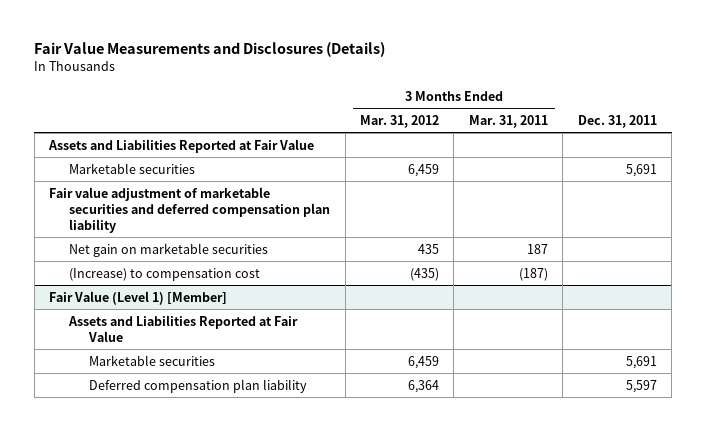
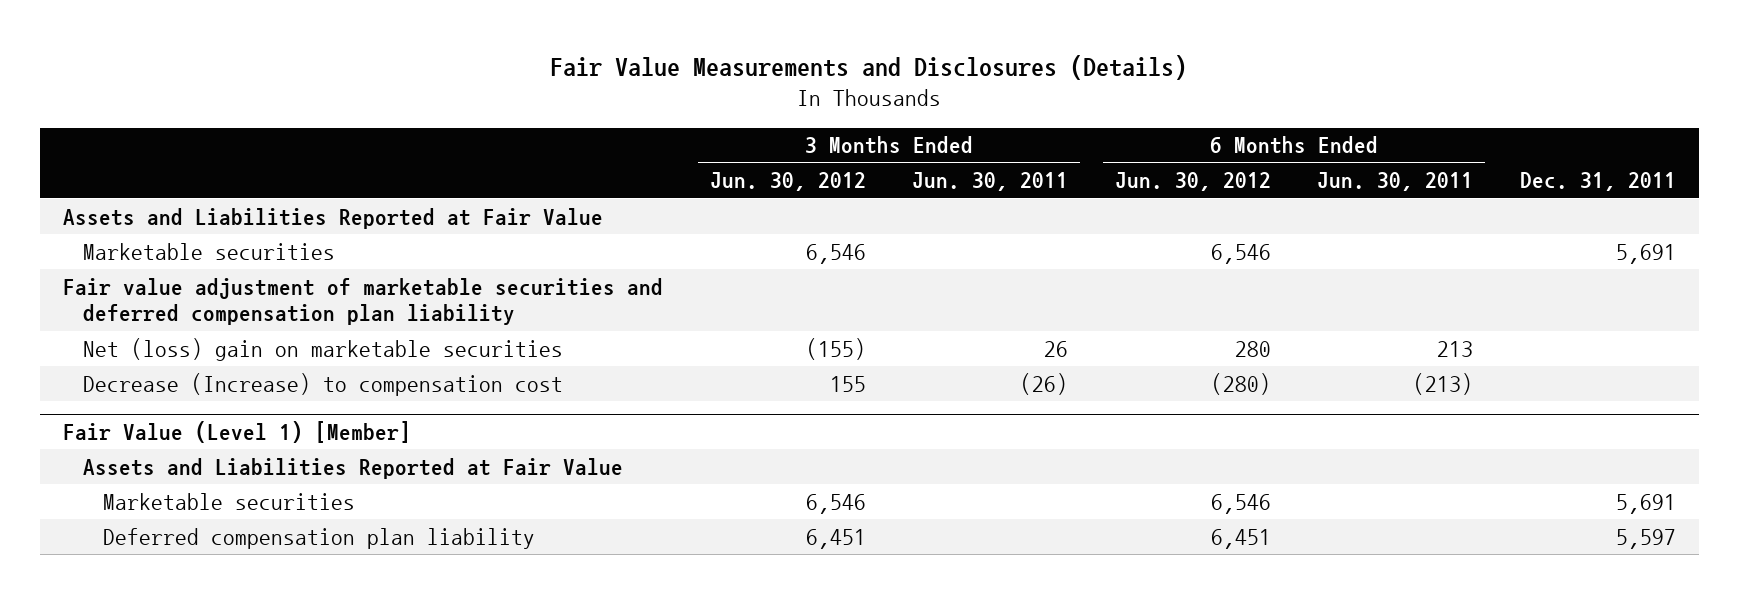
- | 3 Months Ended Mar. 31, 2012 | 3 Months Ended Mar. 31, 2011 | Dec. 31, 2011
+ | 3 Months Ended Jun. 30, 2012 | 3 Months Ended Jun. 30, 2011 | 6 Months Ended Jun. 30, 2012 | 6 Months Ended Jun. 30, 2011 | Dec. 31, 2011
- Net gain on marketable securities | 435 | 187 |
- (Increase) to compensation cost | (435) | (187) |
+ Net (loss) gain on marketable securities | (155) | 26 | 280 | 213 |
+ Decrease (Increase) to compensation cost | 155 | (26) | (280) | (213) |

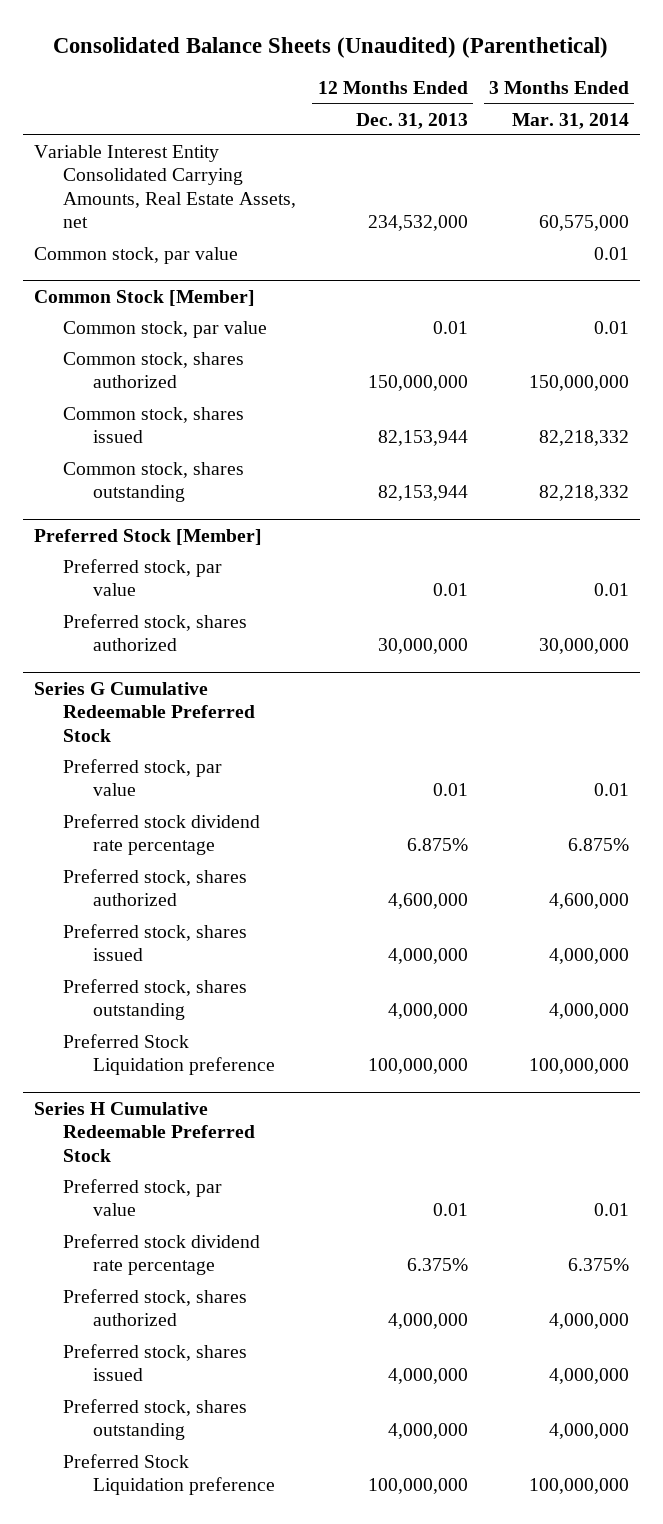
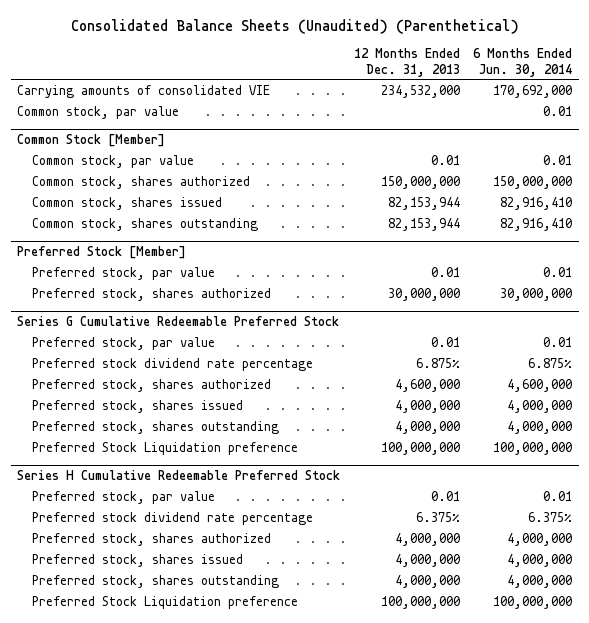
- | 12 Months Ended Dec. 31, 2013 | 3 Months Ended Mar. 31, 2014
+ | 12 Months Ended Dec. 31, 2013 | 6 Months Ended Jun. 30, 2014
- Variable Interest Entity Consolidated Carrying Amounts, Real Estate Assets, net | 234,532,000 | 60,575,000
+ Carrying amounts of consolidated VIE | 234,532,000 | 170,692,000

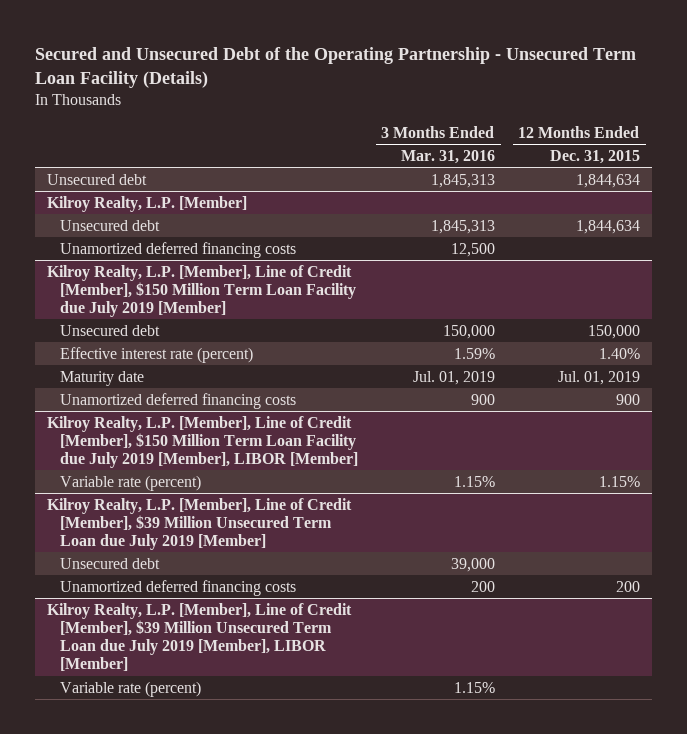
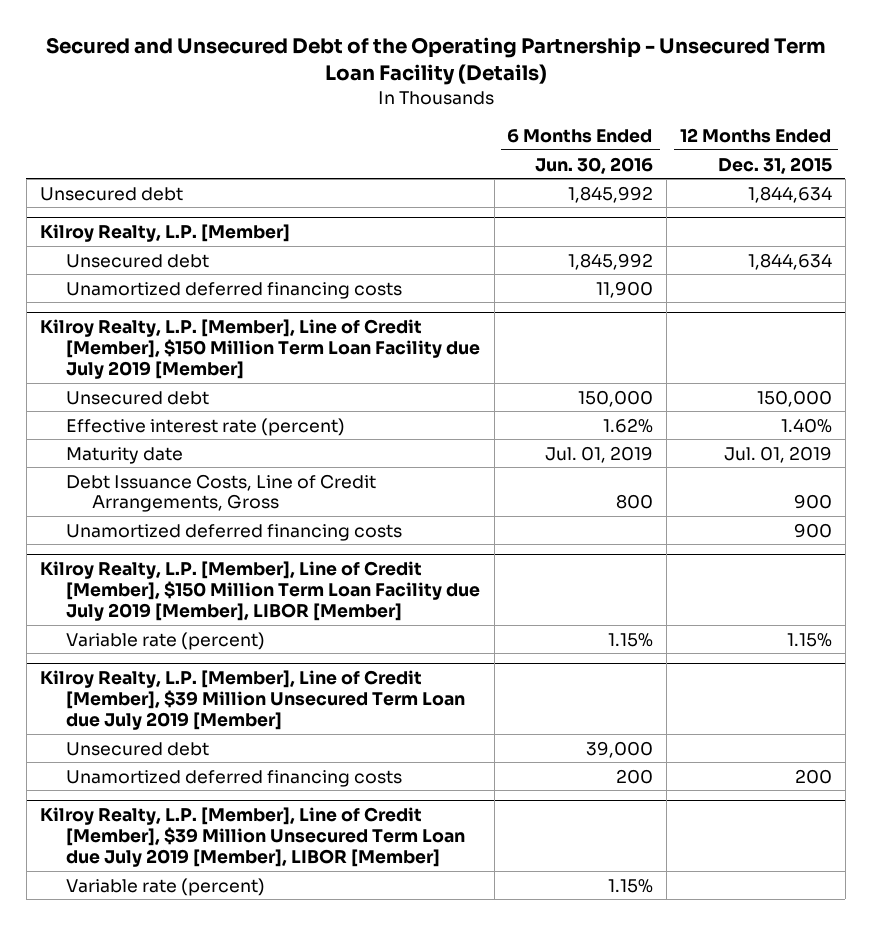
- | 3 Months Ended Mar. 31, 2016 | 12 Months Ended Dec. 31, 2015
+ | 6 Months Ended Jun. 30, 2016 | 12 Months Ended Dec. 31, 2015
@ Kilroy Realty, L.P. [Member], Line of Credit [Member], $150 Million Term Loan Facility due July 2019 [Member]
+ Debt Issuance Costs, Line of Credit Arrangements, Gross | 800 | 900

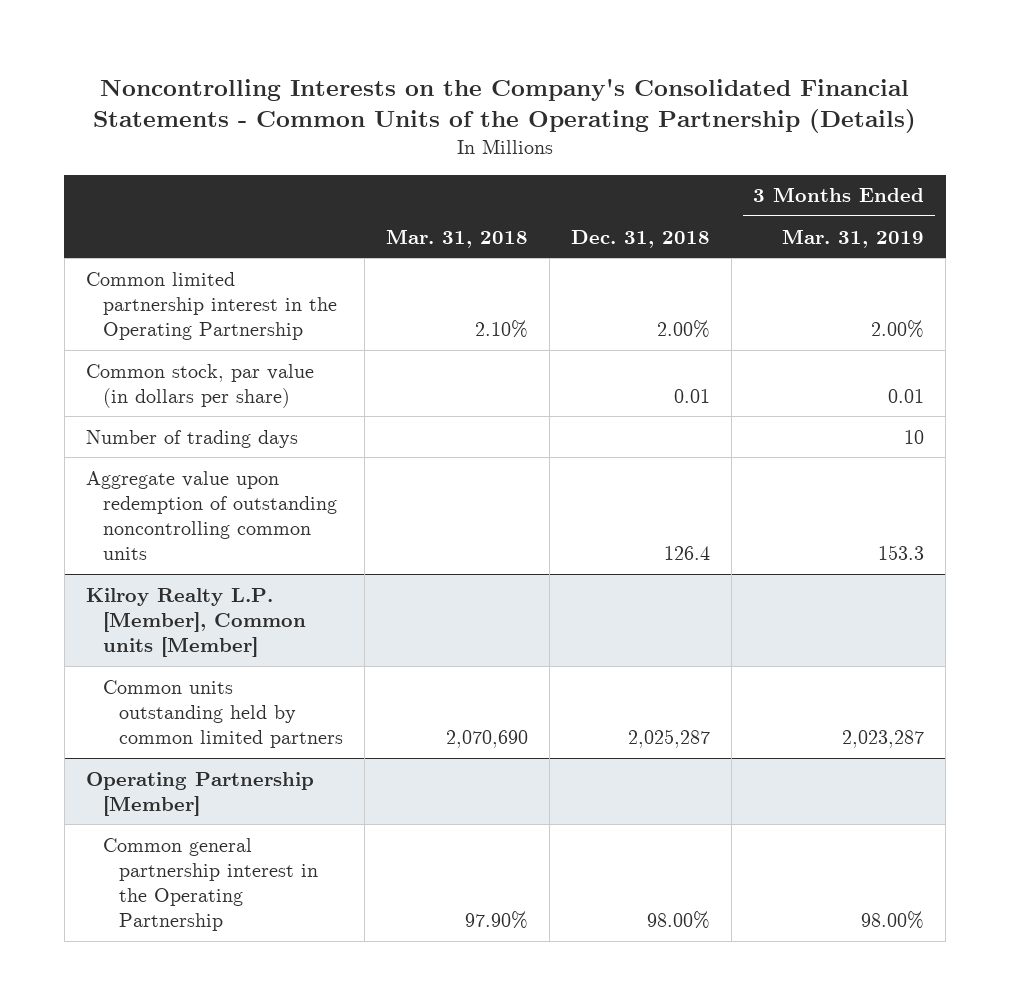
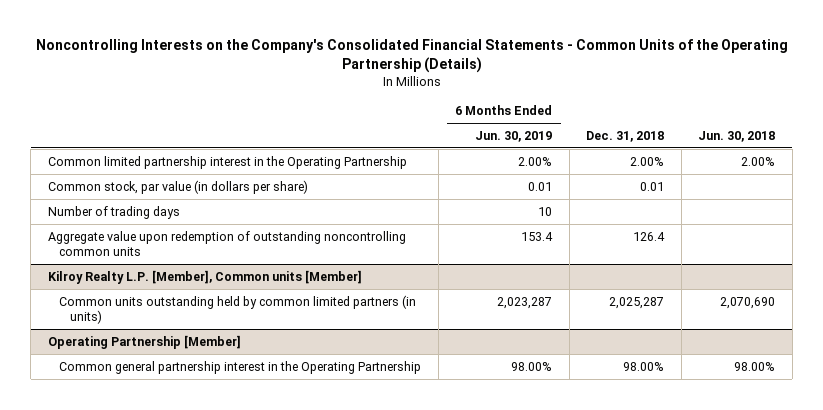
- | Mar. 31, 2018 | Dec. 31, 2018 | 3 Months Ended Mar. 31, 2019
+ | 6 Months Ended Jun. 30, 2019 | Dec. 31, 2018 | Jun. 30, 2018
@ Kilroy Realty L.P. [Member], Common units [Member]
- Common units outstanding held by common limited partners | 2,070,690 | 2,025,287 | 2,023,287
+ Common units outstanding held by common limited partners (in units) | 2,023,287 | 2,025,287 | 2,070,690

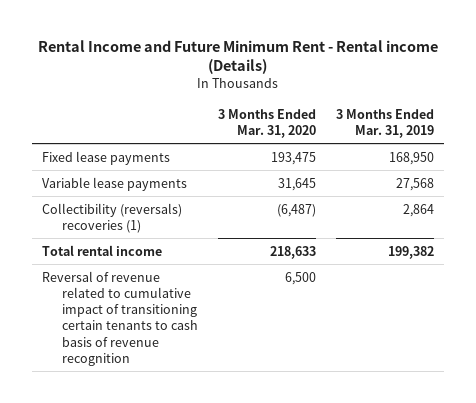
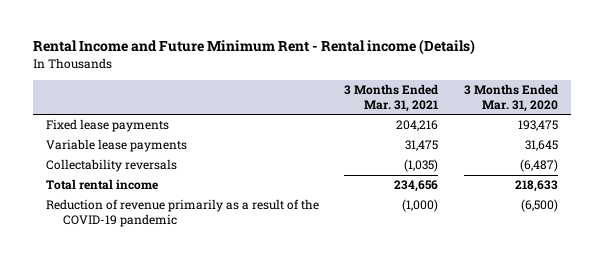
- | 3 Months Ended Mar. 31, 2020 | 3 Months Ended Mar. 31, 2019
+ | 3 Months Ended Mar. 31, 2021 | 3 Months Ended Mar. 31, 2020
- Collectibility (reversals) recoveries (1) | (6,487) | 2,864
+ Collectability reversals | (1,035) | (6,487)
- Reversal of revenue related to cumulative impact of transitioning certain tenants to cash basis of revenue recognition | 6,500 |
+ Reduction of revenue primarily as a result of the COVID-19 pandemic | (1,000) | (6,500)

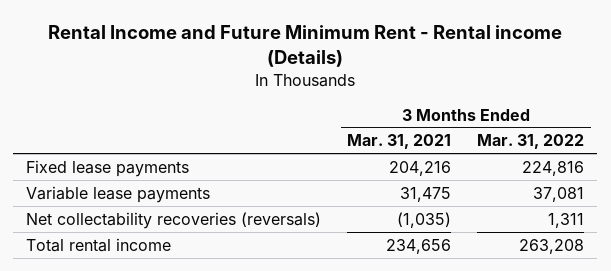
- | 3 Months Ended Mar. 31, 2021 | 3 Months Ended Mar. 31, 2020
+ | 3 Months Ended Mar. 31, 2021 | 3 Months Ended Mar. 31, 2022
- Collectability reversals | (1,035) | (6,487)
+ Net collectability recoveries (reversals) | (1,035) | 1,311
- Reduction of revenue primarily as a result of the COVID-19 pandemic | (1,000) | (6,500)

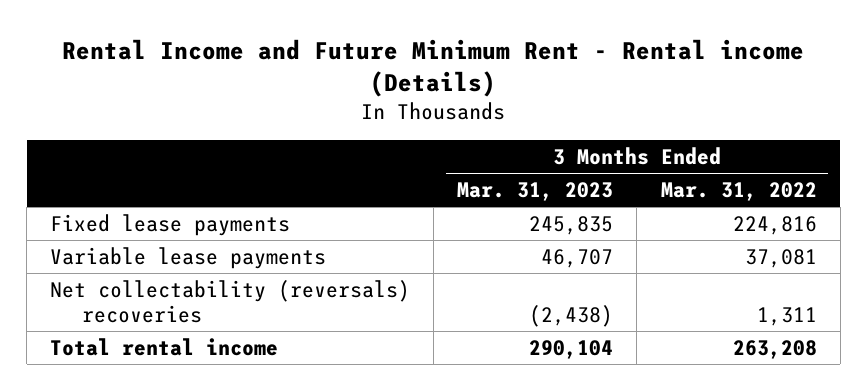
- | 3 Months Ended Mar. 31, 2021 | 3 Months Ended Mar. 31, 2022
+ | 3 Months Ended Mar. 31, 2023 | 3 Months Ended Mar. 31, 2022
- Net collectability recoveries (reversals) | (1,035) | 1,311
+ Net collectability (reversals) recoveries | (2,438) | 1,311

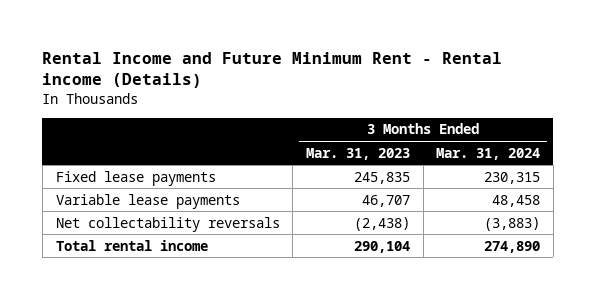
- | 3 Months Ended Mar. 31, 2023 | 3 Months Ended Mar. 31, 2022
+ | 3 Months Ended Mar. 31, 2023 | 3 Months Ended Mar. 31, 2024
- Net collectability (reversals) recoveries | (2,438) | 1,311
+ Net collectability reversals | (2,438) | (3,883)

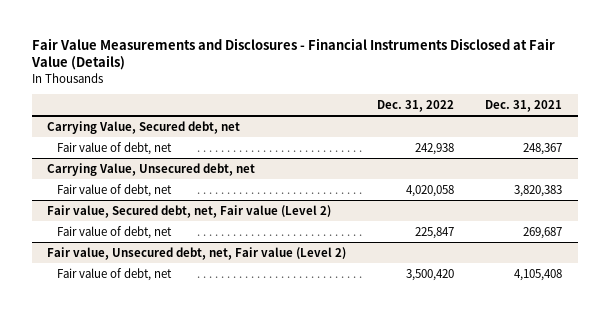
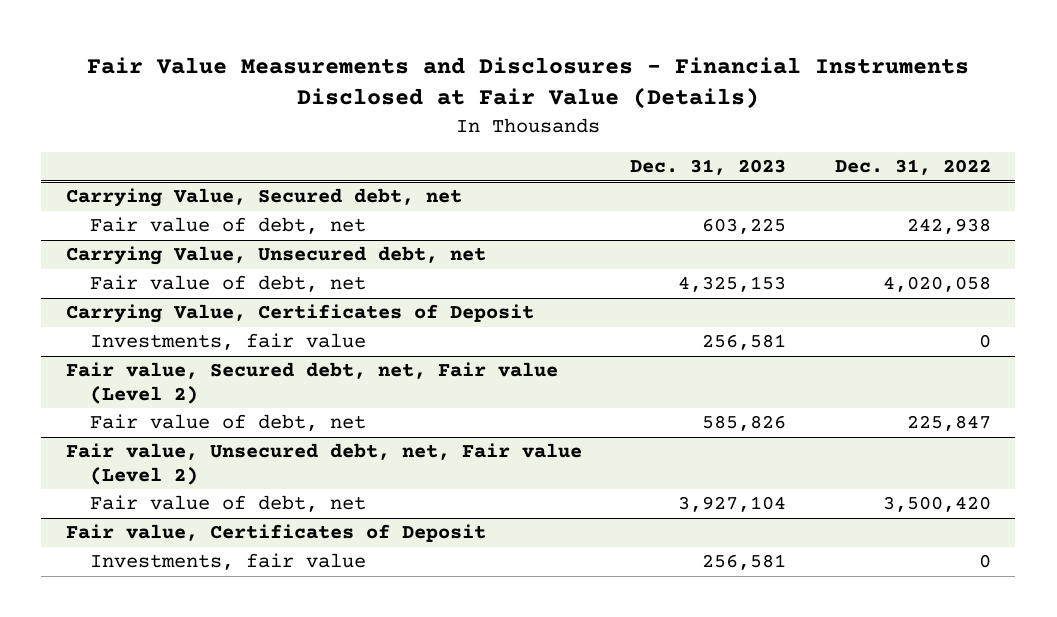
- | Dec. 31, 2022 | Dec. 31, 2021
+ | Dec. 31, 2023 | Dec. 31, 2022
+ Carrying Value, Certificates of Deposit
+ Investments, fair value | 256,581 | 0
+ Fair value, Certificates of Deposit
+ Investments, fair value | 256,581 | 0

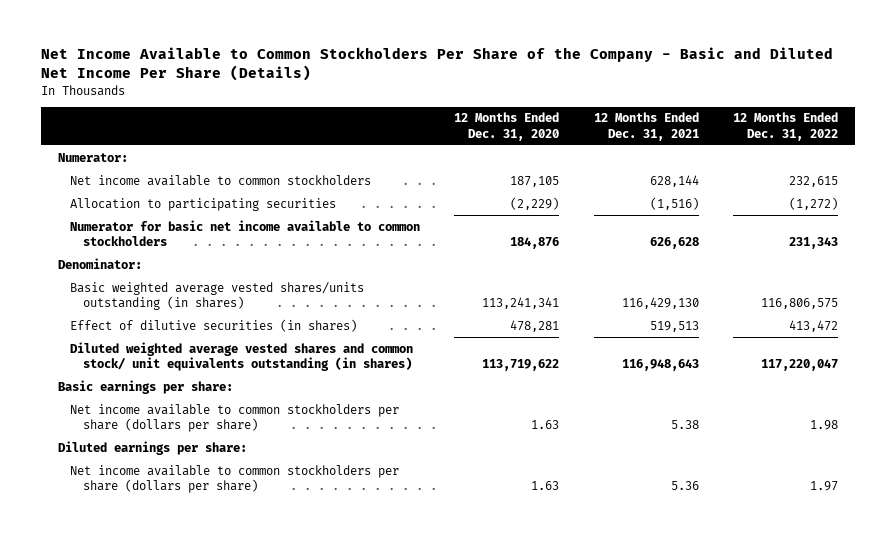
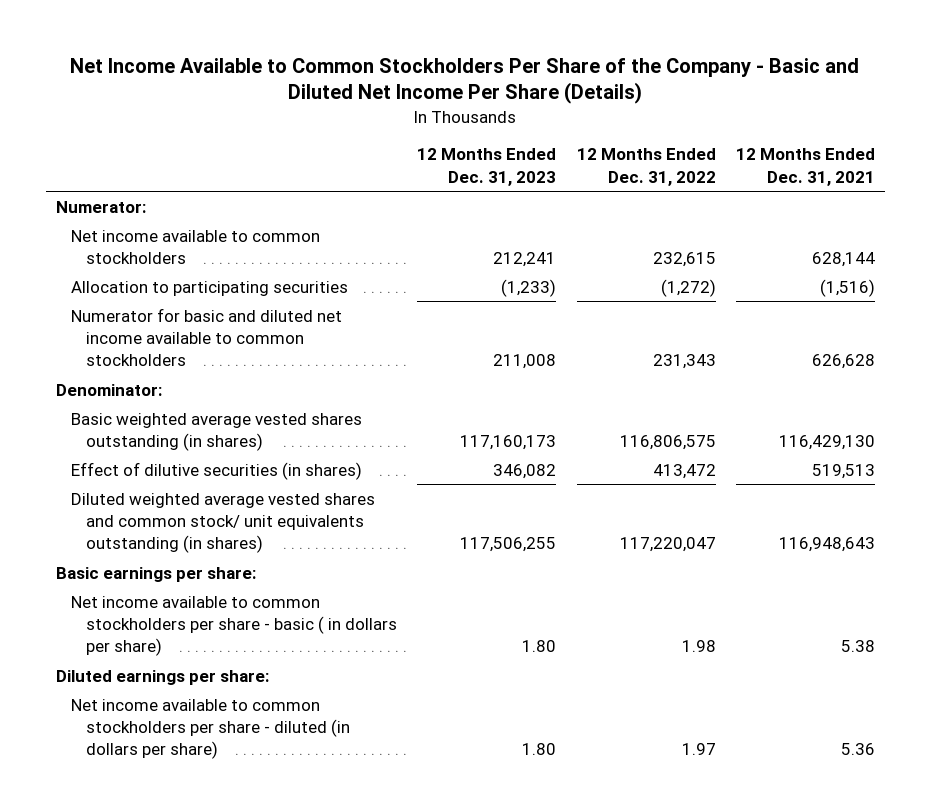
- | 12 Months Ended Dec. 31, 2020 | 12 Months Ended Dec. 31, 2021 | 12 Months Ended Dec. 31, 2022
+ | 12 Months Ended Dec. 31, 2023 | 12 Months Ended Dec. 31, 2022 | 12 Months Ended Dec. 31, 2021
- Numerator for basic net income available to common stockholders | 184,876 | 626,628 | 231,343
+ Numerator for basic and diluted net income available to common stockholders | 211,008 | 231,343 | 626,628
- Basic weighted average vested shares/units outstanding (in shares) | 113,241,341 | 116,429,130 | 116,806,575
+ Basic weighted average vested shares outstanding (in shares) | 117,160,173 | 116,806,575 | 116,429,130
- Net income available to common stockholders per share (dollars per share) | 1.63 | 5.38 | 1.98
+ Net income available to common stockholders per share - basic ( in dollars per share) | 1.80 | 1.98 | 5.38
- Net income available to common stockholders per share (dollars per share) | 1.63 | 5.36 | 1.97
+ Net income available to common stockholders per share - diluted (in dollars per share) | 1.80 | 1.97 | 5.36

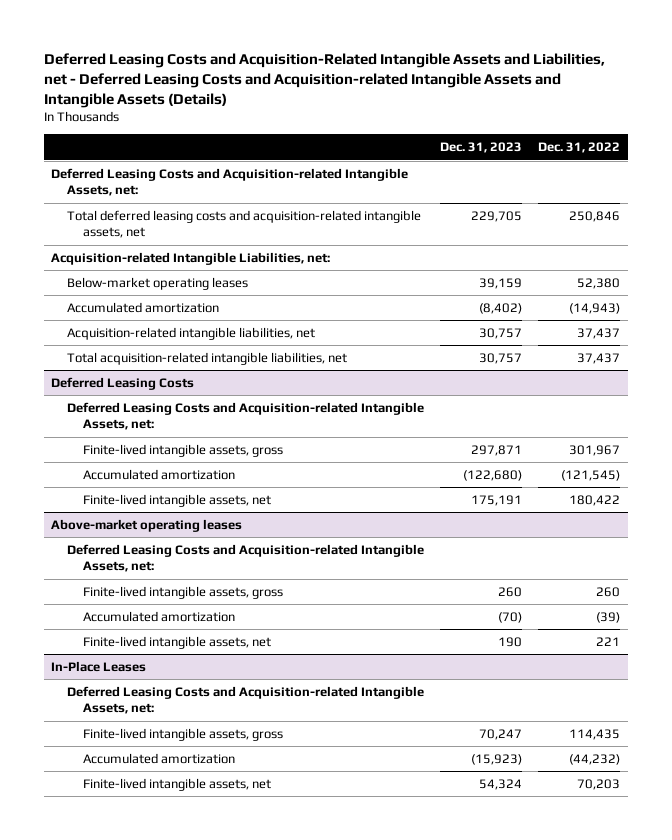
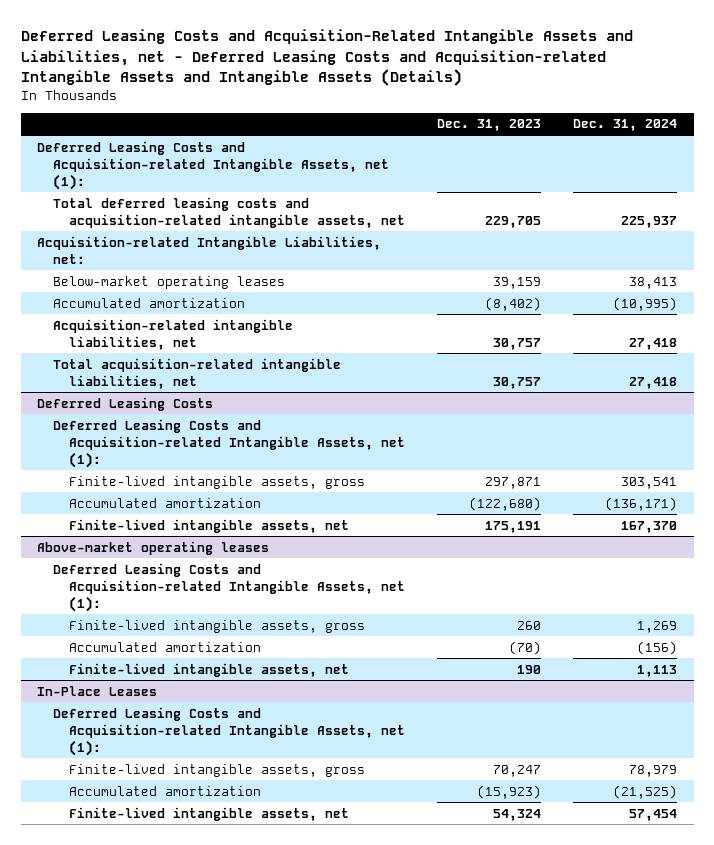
- | Dec. 31, 2023 | Dec. 31, 2022
+ | Dec. 31, 2023 | Dec. 31, 2024
- Deferred Leasing Costs and Acquisition-related Intangible Assets, net:
+ Deferred Leasing Costs and Acquisition-related Intangible Assets, net (1):
@ Deferred Leasing Costs
- Deferred Leasing Costs and Acquisition-related Intangible Assets, net:
+ Deferred Leasing Costs and Acquisition-related Intangible Assets, net (1):
@ Above-market operating leases
- Deferred Leasing Costs and Acquisition-related Intangible Assets, net:
+ Deferred Leasing Costs and Acquisition-related Intangible Assets, net (1):
@ In-Place Leases
- Deferred Leasing Costs and Acquisition-related Intangible Assets, net:
+ Deferred Leasing Costs and Acquisition-related Intangible Assets, net (1):

